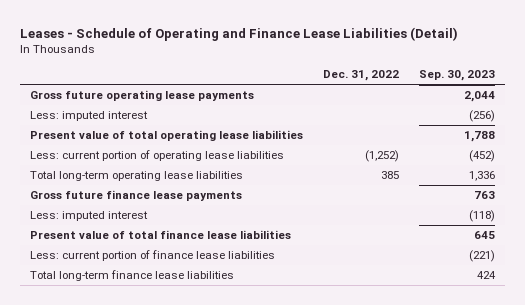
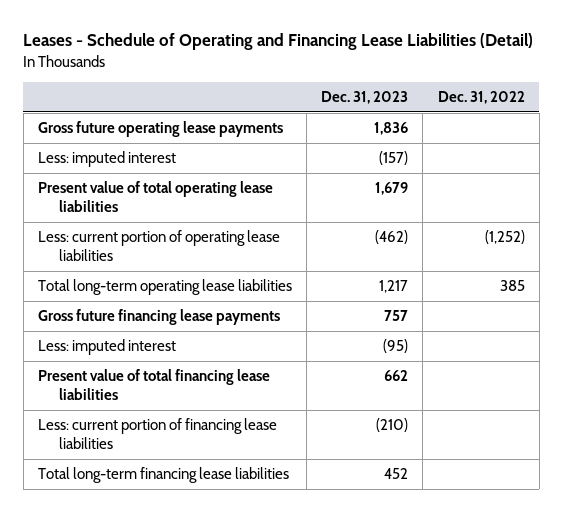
- Leases - Schedule of Operating and Finance Lease Liabilities (Detail)
+ Leases - Schedule of Operating and Financing Lease Liabilities (Detail)
- | Dec. 31, 2022 | Sep. 30, 2023
+ | Dec. 31, 2023 | Dec. 31, 2022
- Gross future finance lease payments | | 763
+ Gross future financing lease payments | 757 |
- Present value of total finance lease liabilities | | 645
- Less: current portion of finance lease liabilities | | (221)
- Total long-term finance lease liabilities | | 424
+ Present value of total financing lease liabilities | 662 |
+ Less: current portion of financing lease liabilities | (210) |
+ Total long-term financing lease liabilities | 452 |

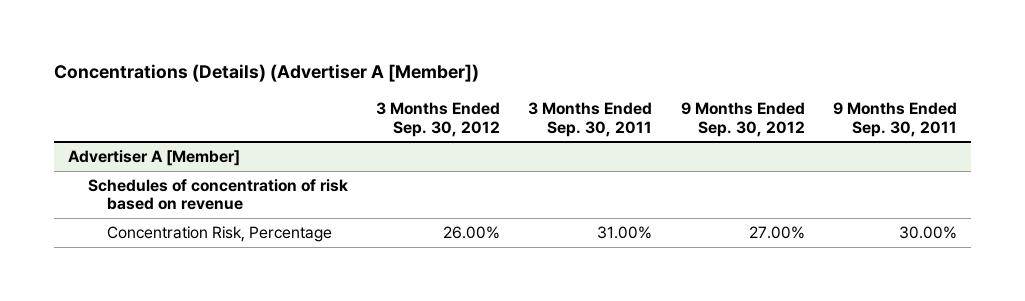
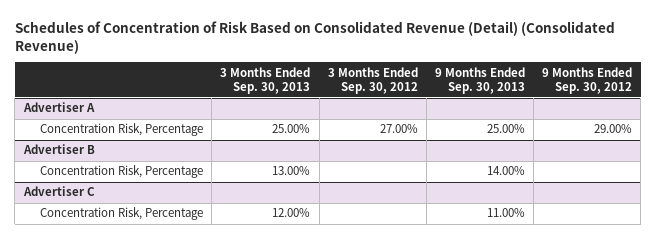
- Concentrations (Details) (Advertiser A [Member])
+ Schedules of Concentration of Risk Based on Consolidated Revenue (Detail) (Consolidated Revenue)
- | 3 Months Ended Sep. 30, 2012 | 3 Months Ended Sep. 30, 2011 | 9 Months Ended Sep. 30, 2012 | 9 Months Ended Sep. 30, 2011
+ | 3 Months Ended Sep. 30, 2013 | 3 Months Ended Sep. 30, 2012 | 9 Months Ended Sep. 30, 2013 | 9 Months Ended Sep. 30, 2012
- Advertiser A [Member]
- Schedules of concentration of risk based on revenue
- Concentration Risk, Percentage | 26.00% | 31.00% | 27.00% | 30.00%
+ Advertiser A
+ Concentration Risk, Percentage | 25.00% | 27.00% | 25.00% | 29.00%
+ Advertiser B
+ Concentration Risk, Percentage | 13.00% | | 14.00% |
+ Advertiser C
+ Concentration Risk, Percentage | 12.00% | | 11.00% |

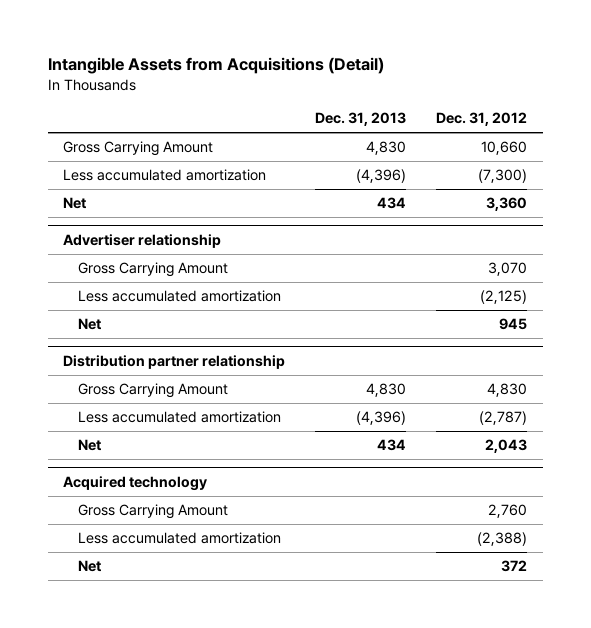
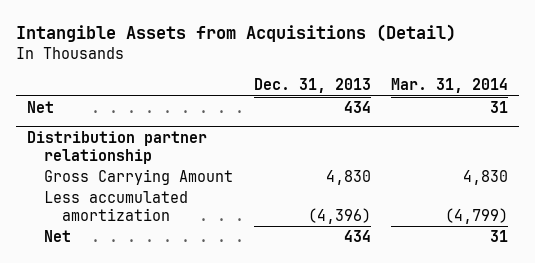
- | Dec. 31, 2013 | Dec. 31, 2012
+ | Dec. 31, 2013 | Mar. 31, 2014
- Gross Carrying Amount | 4,830 | 10,660
- Less accumulated amortization | (4,396) | (7,300)
- Advertiser relationship
- Gross Carrying Amount | | 3,070
- Less accumulated amortization | | (2,125)
- Net | | 945
- Acquired technology
- Gross Carrying Amount | | 2,760
- Less accumulated amortization | | (2,388)
- Net | | 372

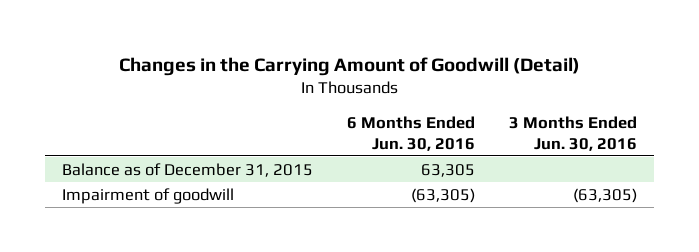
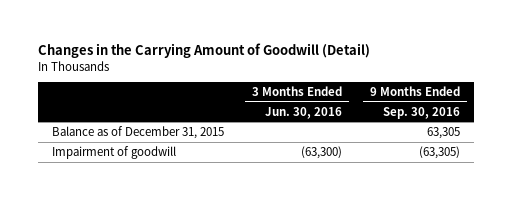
- | 6 Months Ended Jun. 30, 2016 | 3 Months Ended Jun. 30, 2016
+ | 3 Months Ended Jun. 30, 2016 | 9 Months Ended Sep. 30, 2016
- Impairment of goodwill | (63,305) | (63,305)
+ Impairment of goodwill | (63,300) | (63,305)

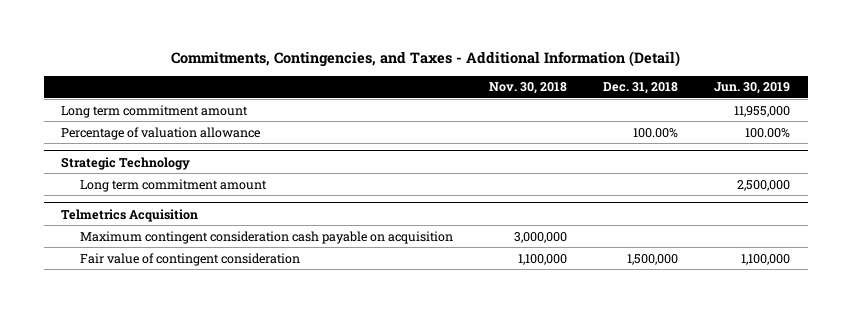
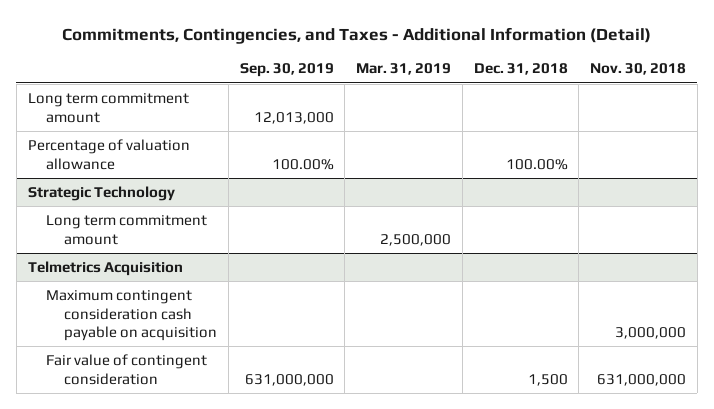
- | Nov. 30, 2018 | Dec. 31, 2018 | Jun. 30, 2019
+ | Sep. 30, 2019 | Mar. 31, 2019 | Dec. 31, 2018 | Nov. 30, 2018
@ Telmetrics Acquisition
- Fair value of contingent consideration | 1,100,000 | 1,500,000 | 1,100,000
+ Fair value of contingent consideration | 631,000,000 | | 1,500 | 631,000,000

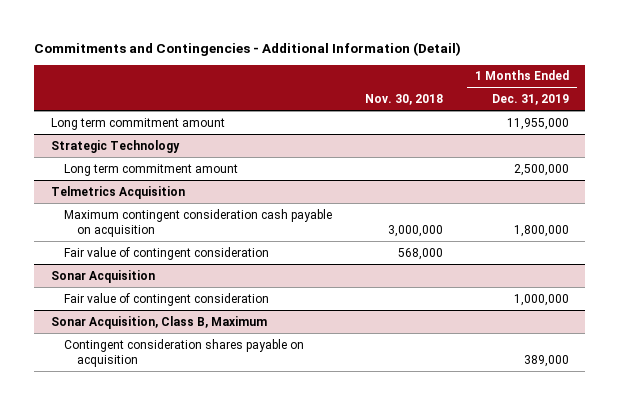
- Commitments, Contingencies, and Taxes - Additional Information (Detail)
+ Commitments and Contingencies - Additional Information (Detail)
- | Sep. 30, 2019 | Mar. 31, 2019 | Dec. 31, 2018 | Nov. 30, 2018
+ | Nov. 30, 2018 | 1 Months Ended Dec. 31, 2019
- Percentage of valuation allowance | 100.00% | | 100.00% |
@ Telmetrics Acquisition
- Fair value of contingent consideration | 631,000,000 | | 1,500 | 631,000,000
+ Fair value of contingent consideration | 568,000 |
+ Sonar Acquisition
+ Fair value of contingent consideration | | 1,000,000
+ Sonar Acquisition, Class B, Maximum
+ Contingent consideration shares payable on acquisition | | 389,000

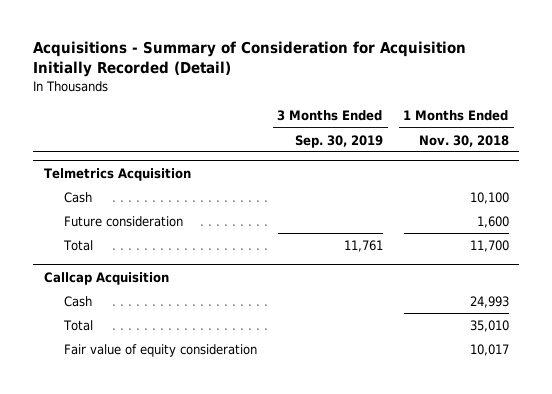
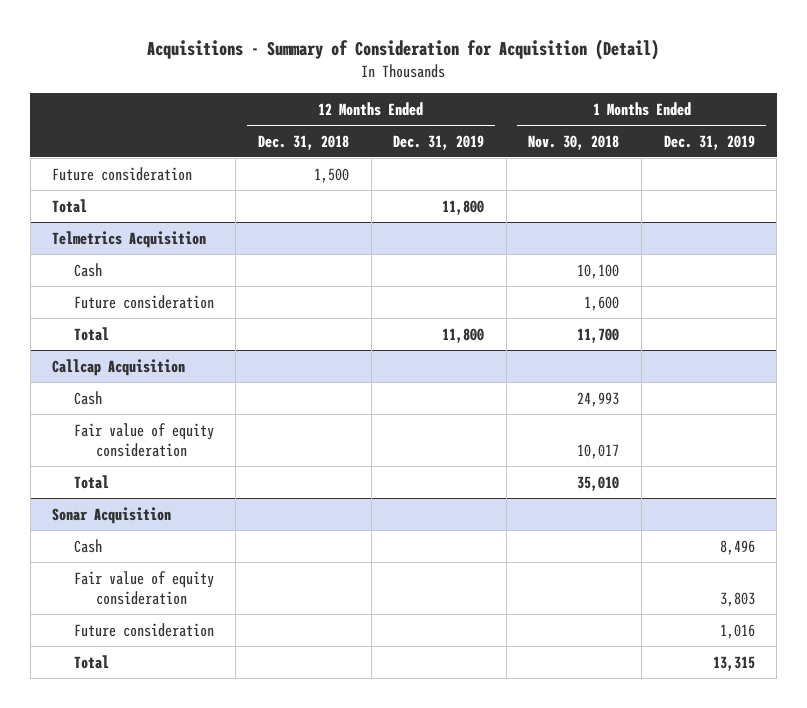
- Acquisitions - Summary of Consideration for Acquisition Initially Recorded (Detail)
+ Acquisitions - Summary of Consideration for Acquisition (Detail)
- | 3 Months Ended Sep. 30, 2019 | 1 Months Ended Nov. 30, 2018
+ | 12 Months Ended Dec. 31, 2018 | 12 Months Ended Dec. 31, 2019 | 1 Months Ended Nov. 30, 2018 | 1 Months Ended Dec. 31, 2019
+ Future consideration | 1,500 | | |
+ Total | | 11,800 | |
@ Callcap Acquisition
moved down: Total | | | 35,010 |
+ Sonar Acquisition
+ Cash | | | | 8,496
+ Fair value of equity consideration | | | | 3,803
+ Future consideration | | | | 1,016
+ Total | | | | 13,315

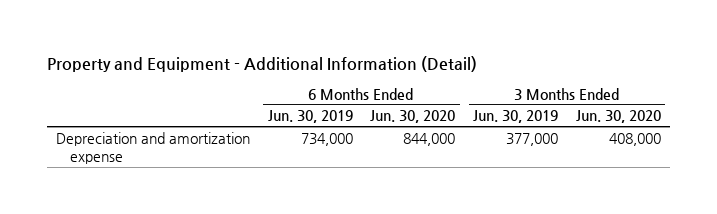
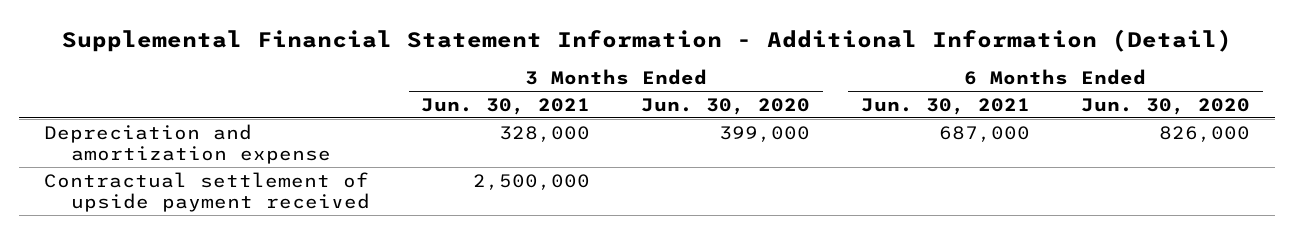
- Property and Equipment - Additional Information (Detail)
+ Supplemental Financial Statement Information - Additional Information (Detail)
- | 6 Months Ended Jun. 30, 2019 | 6 Months Ended Jun. 30, 2020 | 3 Months Ended Jun. 30, 2019 | 3 Months Ended Jun. 30, 2020
+ | 3 Months Ended Jun. 30, 2021 | 3 Months Ended Jun. 30, 2020 | 6 Months Ended Jun. 30, 2021 | 6 Months Ended Jun. 30, 2020
- Depreciation and amortization expense | 734,000 | 844,000 | 377,000 | 408,000
+ Depreciation and amortization expense | 328,000 | 399,000 | 687,000 | 826,000
+ Contractual settlement of upside payment received | 2,500,000 | | |

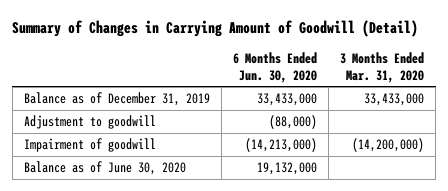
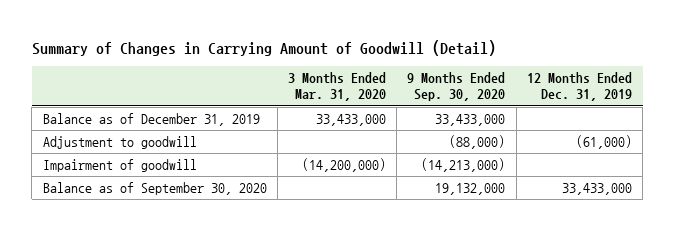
- | 6 Months Ended Jun. 30, 2020 | 3 Months Ended Mar. 31, 2020
+ | 3 Months Ended Mar. 31, 2020 | 9 Months Ended Sep. 30, 2020 | 12 Months Ended Dec. 31, 2019
- Balance as of June 30, 2020 | 19,132,000 |
+ Balance as of September 30, 2020 | | 19,132,000 | 33,433,000

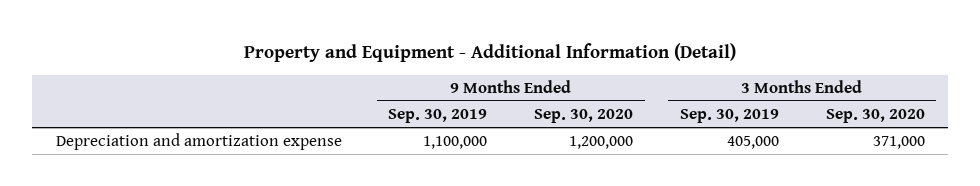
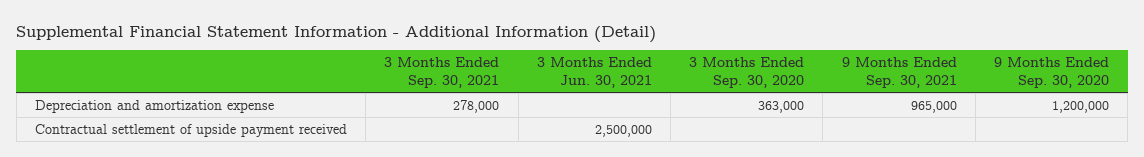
- Property and Equipment - Additional Information (Detail)
+ Supplemental Financial Statement Information - Additional Information (Detail)
- | 9 Months Ended Sep. 30, 2019 | 9 Months Ended Sep. 30, 2020 | 3 Months Ended Sep. 30, 2019 | 3 Months Ended Sep. 30, 2020
+ | 3 Months Ended Sep. 30, 2021 | 3 Months Ended Jun. 30, 2021 | 3 Months Ended Sep. 30, 2020 | 9 Months Ended Sep. 30, 2021 | 9 Months Ended Sep. 30, 2020
- Depreciation and amortization expense | 1,100,000 | 1,200,000 | 405,000 | 371,000
+ Depreciation and amortization expense | 278,000 | | 363,000 | 965,000 | 1,200,000
+ Contractual settlement of upside payment received | | 2,500,000 | | |

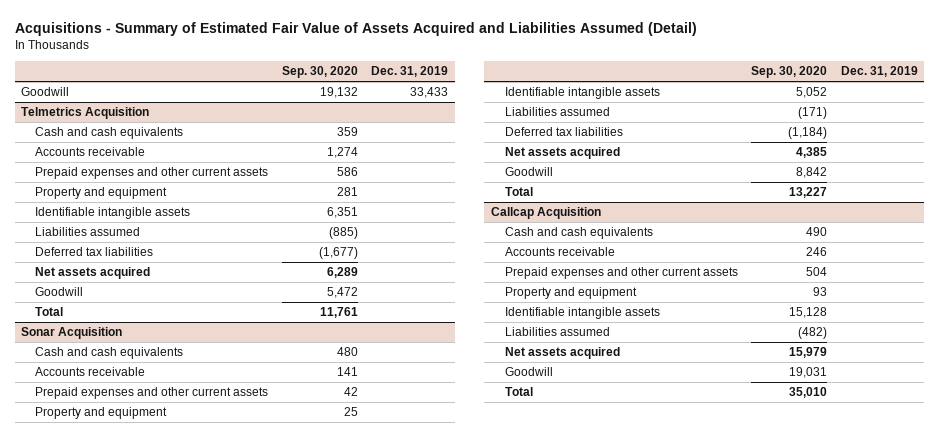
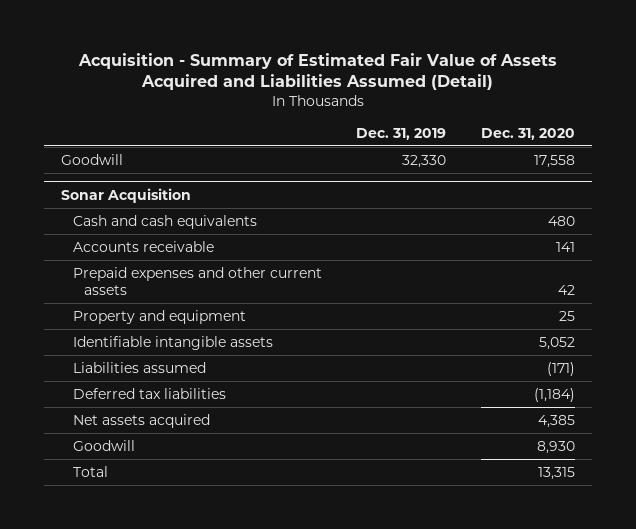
- Acquisitions - Summary of Estimated Fair Value of Assets Acquired and Liabilities Assumed (Detail)
+ Acquisition - Summary of Estimated Fair Value of Assets Acquired and Liabilities Assumed (Detail)
- | Sep. 30, 2020 | Dec. 31, 2019
+ | Dec. 31, 2019 | Dec. 31, 2020
- Goodwill | 19,132 | 33,433
- Telmetrics Acquisition
- Cash and cash equivalents | 359 |
- Accounts receivable | 1,274 |
- Prepaid expenses and other current assets | 586 |
- Property and equipment | 281 |
- Identifiable intangible assets | 6,351 |
- Liabilities assumed | (885) |
- Deferred tax liabilities | (1,677) |
- Net assets acquired | 6,289 |
- Goodwill | 5,472 |
- Total | 11,761 |
+ Goodwill | 32,330 | 17,558
- Callcap Acquisition
- Cash and cash equivalents | 490 |
- Accounts receivable | 246 |
- Prepaid expenses and other current assets | 504 |
- Property and equipment | 93 |
- Identifiable intangible assets | 15,128 |
- Liabilities assumed | (482) |
- Net assets acquired | 15,979 |
- Goodwill | 19,031 |
- Total | 35,010 |

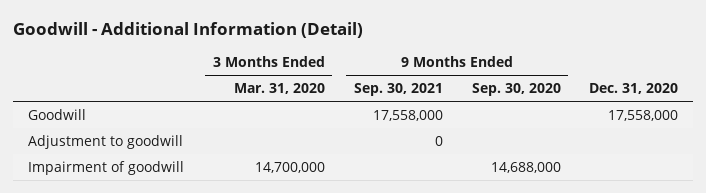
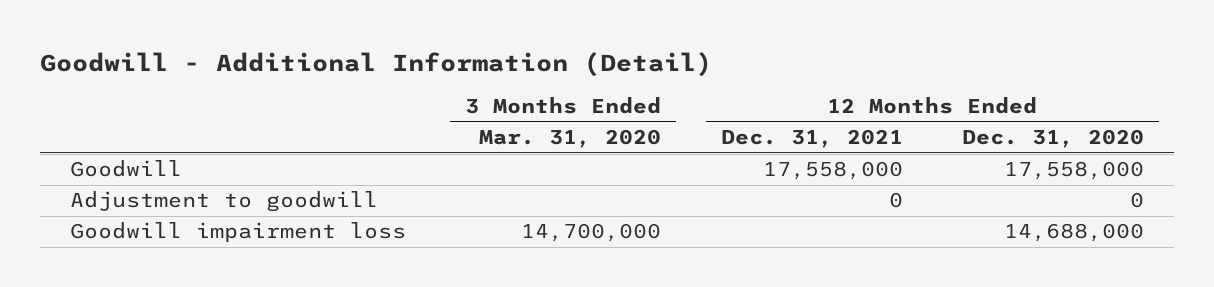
- | 3 Months Ended Mar. 31, 2020 | 9 Months Ended Sep. 30, 2021 | 9 Months Ended Sep. 30, 2020 | Dec. 31, 2020
+ | 3 Months Ended Mar. 31, 2020 | 12 Months Ended Dec. 31, 2021 | 12 Months Ended Dec. 31, 2020
- Impairment of goodwill | 14,700,000 | | 14,688,000 |
+ Goodwill impairment loss | 14,700,000 | | 14,688,000

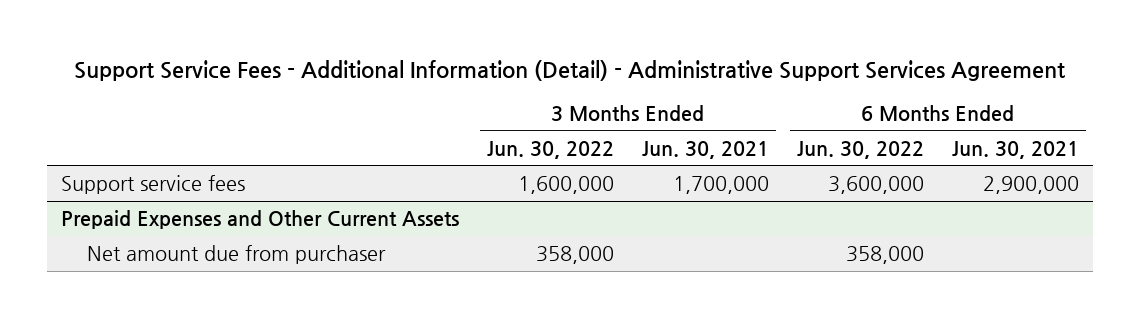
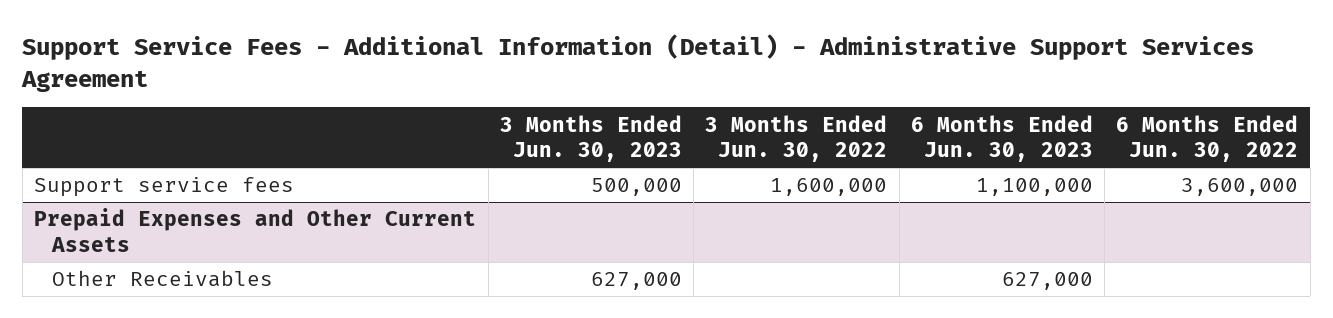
- | 3 Months Ended Jun. 30, 2022 | 3 Months Ended Jun. 30, 2021 | 6 Months Ended Jun. 30, 2022 | 6 Months Ended Jun. 30, 2021
+ | 3 Months Ended Jun. 30, 2023 | 3 Months Ended Jun. 30, 2022 | 6 Months Ended Jun. 30, 2023 | 6 Months Ended Jun. 30, 2022
@ Prepaid Expenses and Other Current Assets
- Net amount due from purchaser | 358,000 | | 358,000 |
+ Other Receivables | 627,000 | | 627,000 |

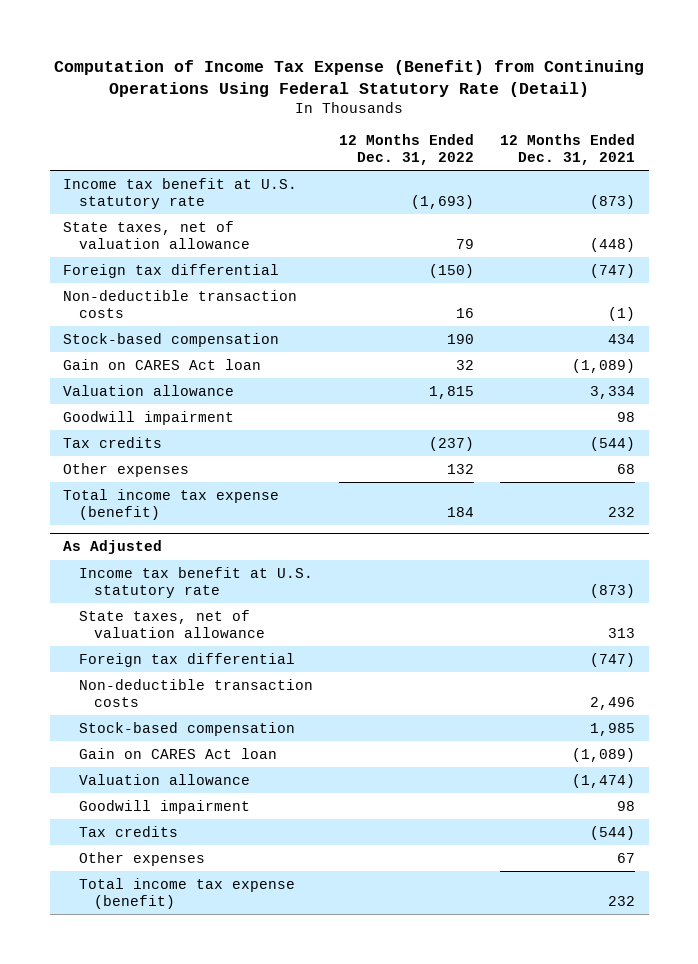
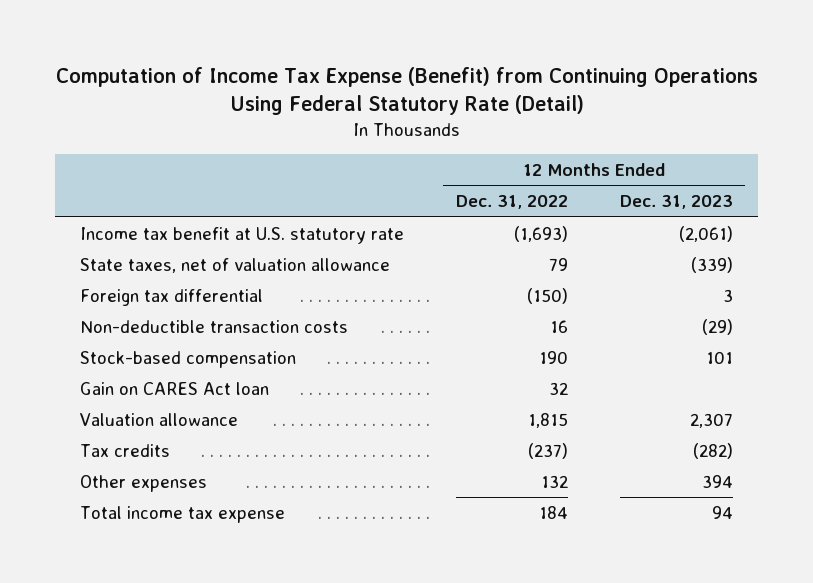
- | 12 Months Ended Dec. 31, 2022 | 12 Months Ended Dec. 31, 2021
+ | 12 Months Ended Dec. 31, 2022 | 12 Months Ended Dec. 31, 2023
- Goodwill impairment | | 98
- Total income tax expense (benefit) | 184 | 232
- As Adjusted
- Income tax benefit at U.S. statutory rate | | (873)
- State taxes, net of valuation allowance | | 313
- Foreign tax differential | | (747)
- Non-deductible transaction costs | | 2,496
- Stock-based compensation | | 1,985
- Gain on CARES Act loan | | (1,089)
- Valuation allowance | | (1,474)
- Goodwill impairment | | 98
- Tax credits | | (544)
- Other expenses | | 67
- Total income tax expense (benefit) | | 232
+ Total income tax expense | 184 | 94

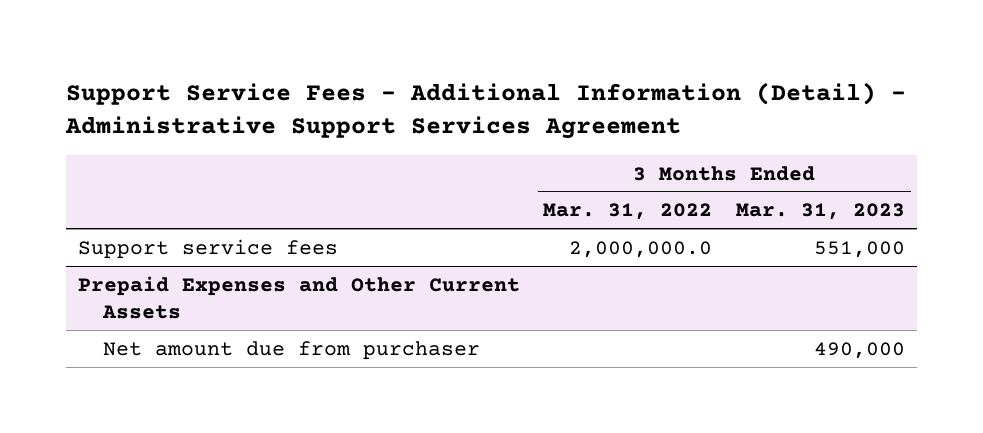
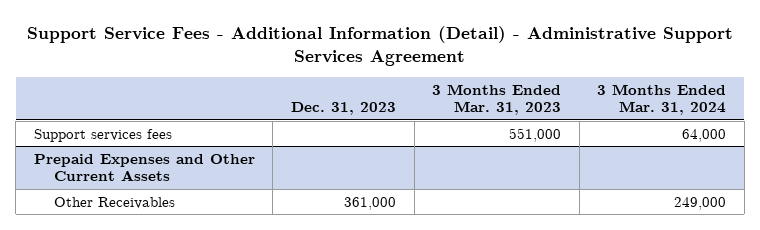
- | 3 Months Ended Mar. 31, 2022 | 3 Months Ended Mar. 31, 2023
+ | Dec. 31, 2023 | 3 Months Ended Mar. 31, 2023 | 3 Months Ended Mar. 31, 2024
- Support service fees | 2,000,000.0 | 551,000
+ Support services fees | | 551,000 | 64,000
@ Prepaid Expenses and Other Current Assets
- Net amount due from purchaser | | 490,000
+ Other Receivables | 361,000 | | 249,000

